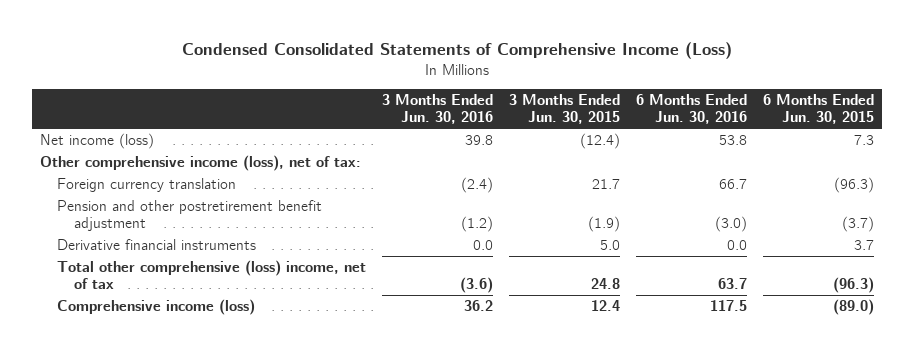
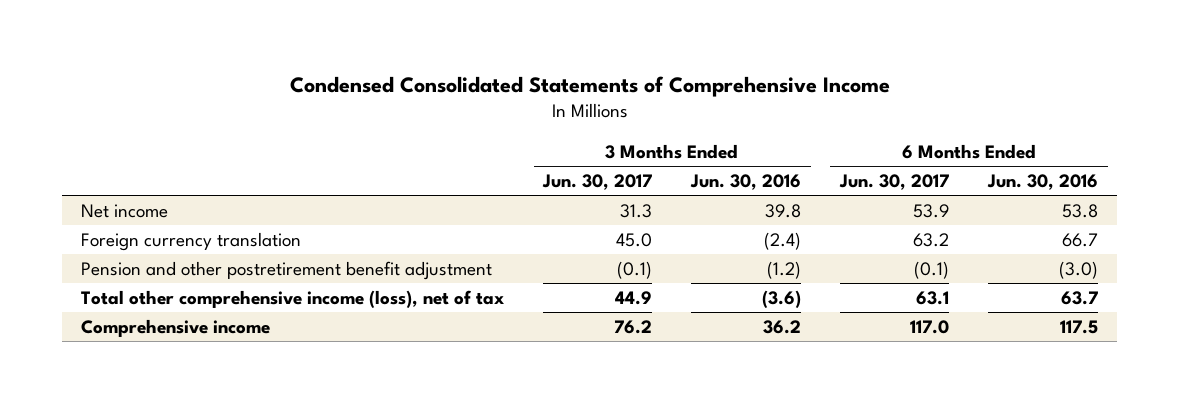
- Condensed Consolidated Statements of Comprehensive Income (Loss)
+ Condensed Consolidated Statements of Comprehensive Income
- | 3 Months Ended Jun. 30, 2016 | 3 Months Ended Jun. 30, 2015 | 6 Months Ended Jun. 30, 2016 | 6 Months Ended Jun. 30, 2015
+ | 3 Months Ended Jun. 30, 2017 | 3 Months Ended Jun. 30, 2016 | 6 Months Ended Jun. 30, 2017 | 6 Months Ended Jun. 30, 2016
- Net income (loss) | 39.8 | (12.4) | 53.8 | 7.3
- Other comprehensive income (loss), net of tax:
+ Net income | 31.3 | 39.8 | 53.9 | 53.8
- Derivative financial instruments | 0.0 | 5.0 | 0.0 | 3.7
- Total other comprehensive (loss) income, net of tax | (3.6) | 24.8 | 63.7 | (96.3)
- Comprehensive income (loss) | 36.2 | 12.4 | 117.5 | (89.0)
+ Total other comprehensive income (loss), net of tax | 44.9 | (3.6) | 63.1 | 63.7
+ Comprehensive income | 76.2 | 36.2 | 117.0 | 117.5

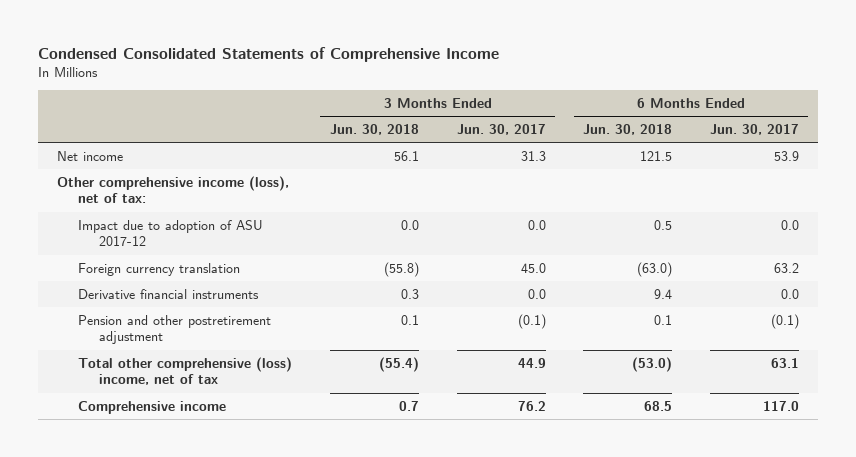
- | 3 Months Ended Jun. 30, 2017 | 3 Months Ended Jun. 30, 2016 | 6 Months Ended Jun. 30, 2017 | 6 Months Ended Jun. 30, 2016
+ | 3 Months Ended Jun. 30, 2018 | 3 Months Ended Jun. 30, 2017 | 6 Months Ended Jun. 30, 2018 | 6 Months Ended Jun. 30, 2017
+ Other comprehensive income (loss), net of tax:
+ Impact due to adoption of ASU 2017-12 | 0.0 | 0.0 | 0.5 | 0.0
- Pension and other postretirement benefit adjustment | (0.1) | (1.2) | (0.1) | (3.0)
- Total other comprehensive income (loss), net of tax | 44.9 | (3.6) | 63.1 | 63.7
+ Derivative financial instruments | 0.3 | 0.0 | 9.4 | 0.0
+ Pension and other postretirement adjustment | 0.1 | (0.1) | 0.1 | (0.1)
+ Total other comprehensive (loss) income, net of tax | (55.4) | 44.9 | (53.0) | 63.1

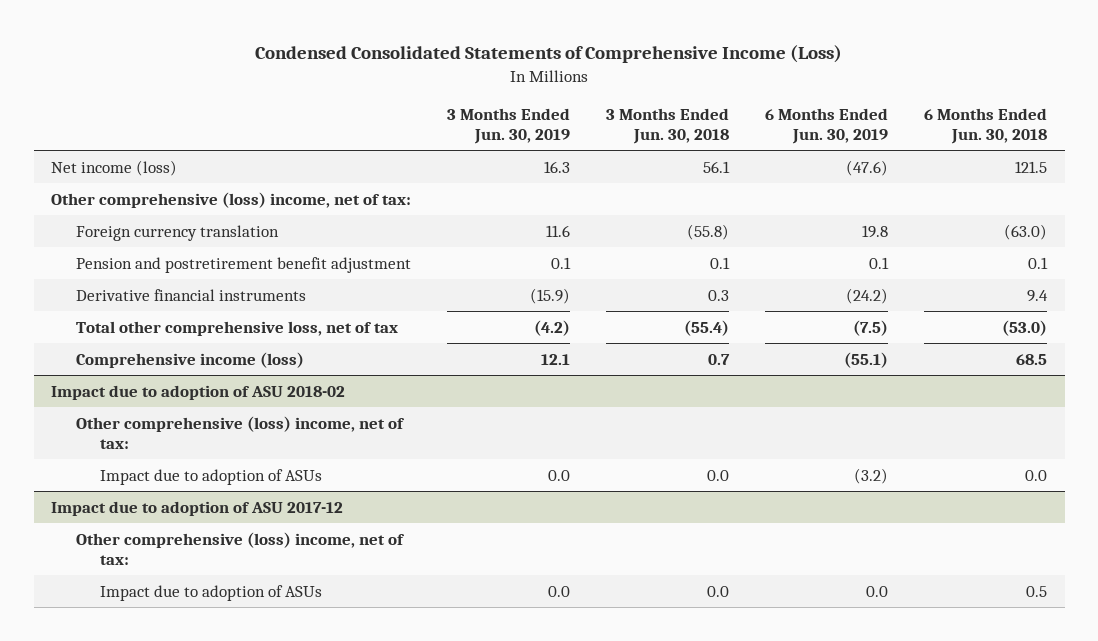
- Condensed Consolidated Statements of Comprehensive Income
+ Condensed Consolidated Statements of Comprehensive Income (Loss)
- | 3 Months Ended Jun. 30, 2018 | 3 Months Ended Jun. 30, 2017 | 6 Months Ended Jun. 30, 2018 | 6 Months Ended Jun. 30, 2017
+ | 3 Months Ended Jun. 30, 2019 | 3 Months Ended Jun. 30, 2018 | 6 Months Ended Jun. 30, 2019 | 6 Months Ended Jun. 30, 2018
- Net income | 56.1 | 31.3 | 121.5 | 53.9
- Other comprehensive income (loss), net of tax:
- Impact due to adoption of ASU 2017-12 | 0.0 | 0.0 | 0.5 | 0.0
+ Net income (loss) | 16.3 | 56.1 | (47.6) | 121.5
+ Other comprehensive (loss) income, net of tax:
+ Pension and postretirement benefit adjustment | 0.1 | 0.1 | 0.1 | 0.1
- Pension and other postretirement adjustment | 0.1 | (0.1) | 0.1 | (0.1)
- Total other comprehensive (loss) income, net of tax | (55.4) | 44.9 | (53.0) | 63.1
- Comprehensive income | 0.7 | 76.2 | 68.5 | 117.0
+ Total other comprehensive loss, net of tax | (4.2) | (55.4) | (7.5) | (53.0)
+ Comprehensive income (loss) | 12.1 | 0.7 | (55.1) | 68.5
+ Impact due to adoption of ASU 2018-02
+ Other comprehensive (loss) income, net of tax:
+ Impact due to adoption of ASUs | 0.0 | 0.0 | (3.2) | 0.0
+ Impact due to adoption of ASU 2017-12
+ Other comprehensive (loss) income, net of tax:
+ Impact due to adoption of ASUs | 0.0 | 0.0 | 0.0 | 0.5

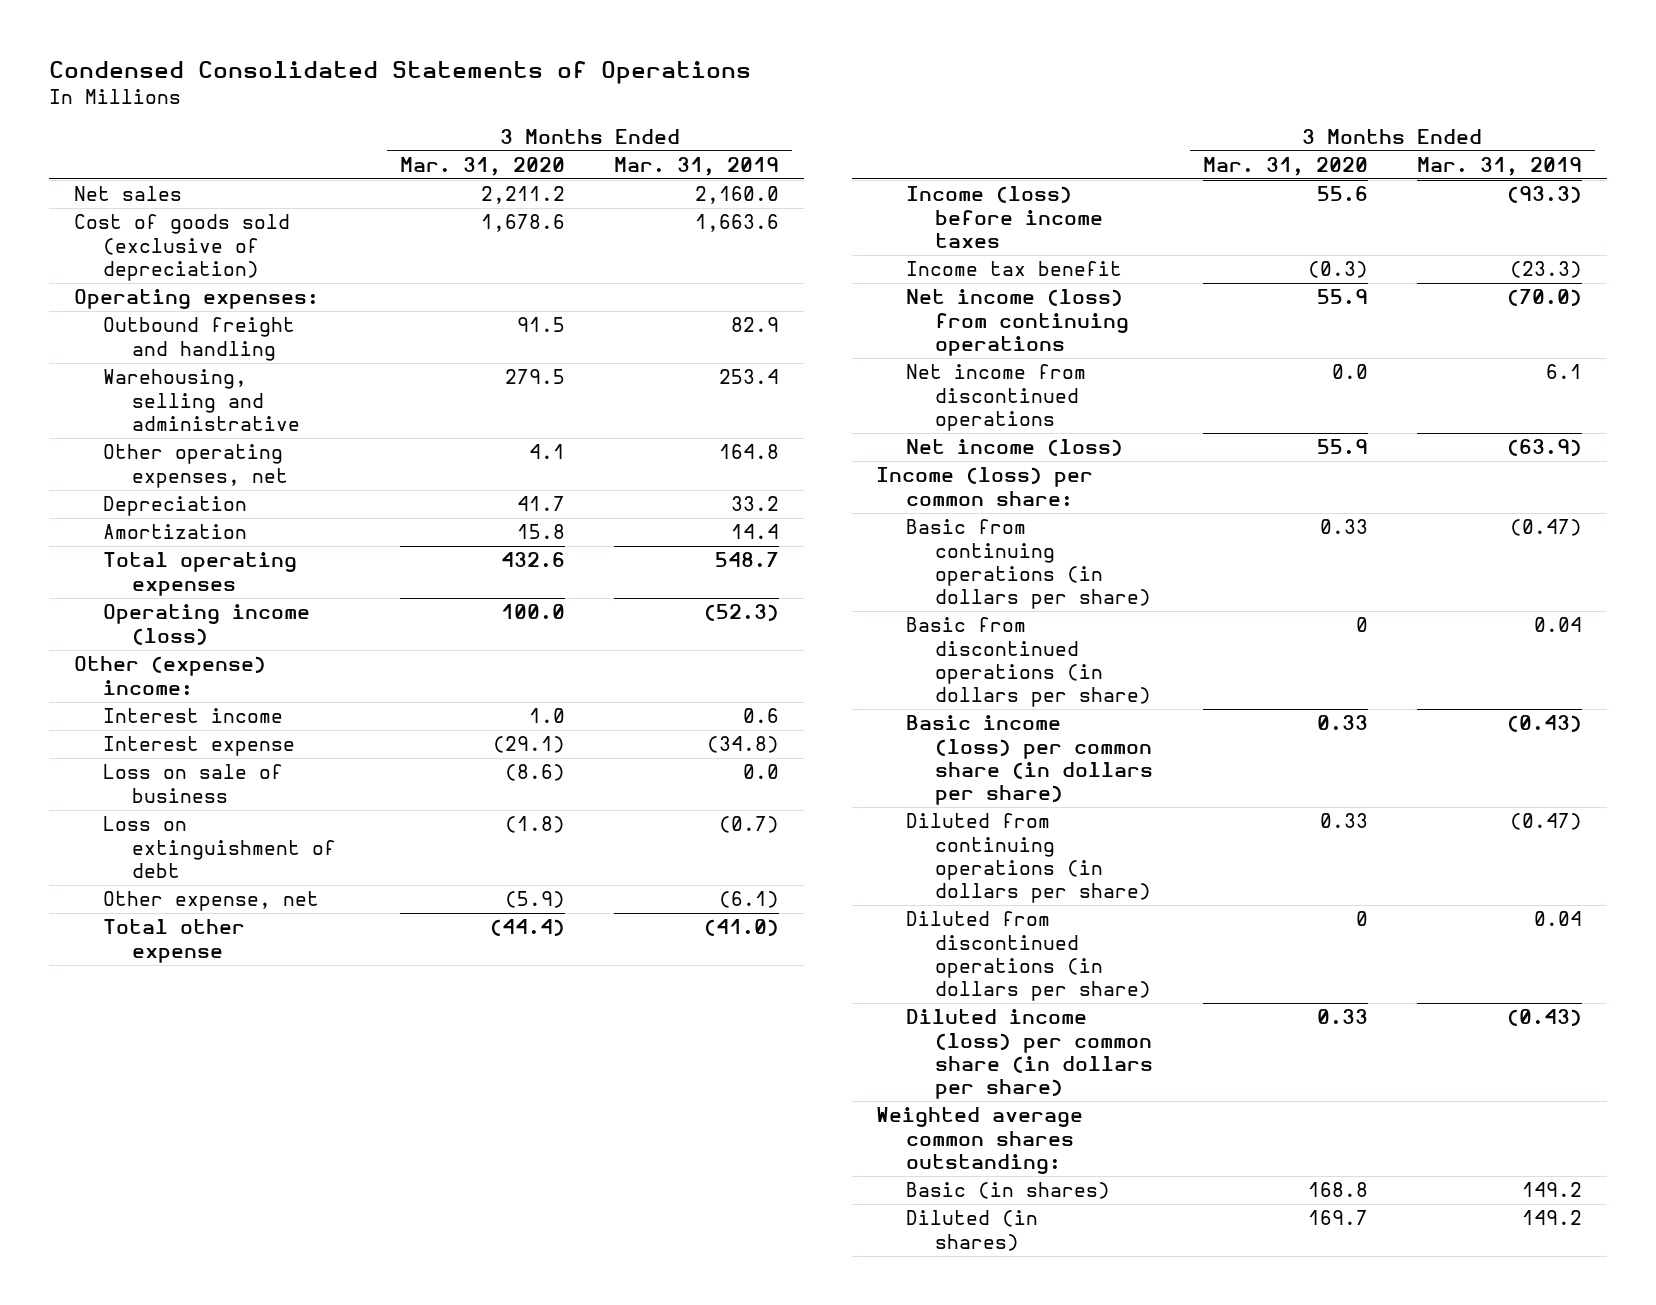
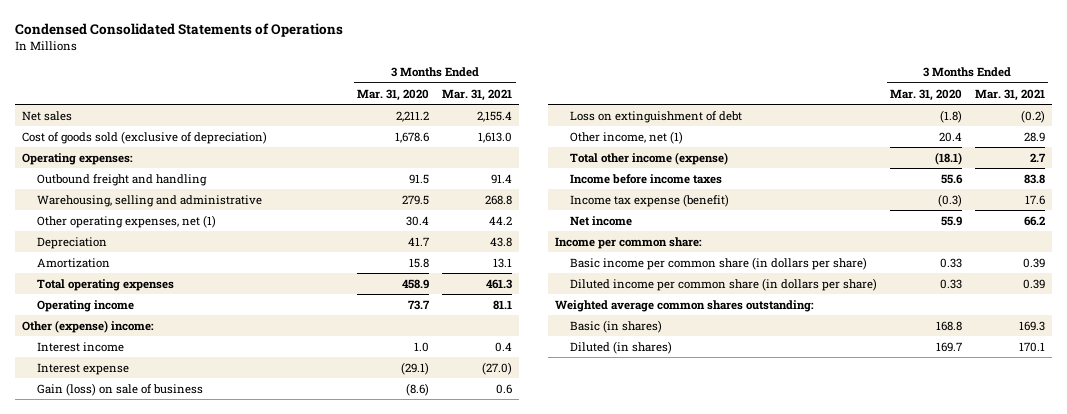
- | 3 Months Ended Mar. 31, 2020 | 3 Months Ended Mar. 31, 2019
+ | 3 Months Ended Mar. 31, 2020 | 3 Months Ended Mar. 31, 2021
- Other operating expenses, net | 4.1 | 164.8
+ Other operating expenses, net (1) | 30.4 | 44.2
- Total operating expenses | 432.6 | 548.7
- Operating income (loss) | 100.0 | (52.3)
+ Total operating expenses | 458.9 | 461.3
+ Operating income | 73.7 | 81.1
- Loss on sale of business | (8.6) | 0.0
+ Gain (loss) on sale of business | (8.6) | 0.6
- Other expense, net | (5.9) | (6.1)
- Total other expense | (44.4) | (41.0)
- Income (loss) before income taxes | 55.6 | (93.3)
- Income tax benefit | (0.3) | (23.3)
- Net income (loss) from continuing operations | 55.9 | (70.0)
- Net income from discontinued operations | 0.0 | 6.1
- Net income (loss) | 55.9 | (63.9)
- Income (loss) per common share:
- Basic from continuing operations (in dollars per share) | 0.33 | (0.47)
- Basic from discontinued operations (in dollars per share) | 0 | 0.04
- Basic income (loss) per common share (in dollars per share) | 0.33 | (0.43)
- Diluted from continuing operations (in dollars per share) | 0.33 | (0.47)
- Diluted from discontinued operations (in dollars per share) | 0 | 0.04
- Diluted income (loss) per common share (in dollars per share) | 0.33 | (0.43)
+ Other income, net (1) | 20.4 | 28.9
+ Total other income (expense) | (18.1) | 2.7
+ Income before income taxes | 55.6 | 83.8
+ Income tax expense (benefit) | (0.3) | 17.6
+ Net income | 55.9 | 66.2
+ Income per common share:
+ Basic income per common share (in dollars per share) | 0.33 | 0.39
+ Diluted income per common share (in dollars per share) | 0.33 | 0.39

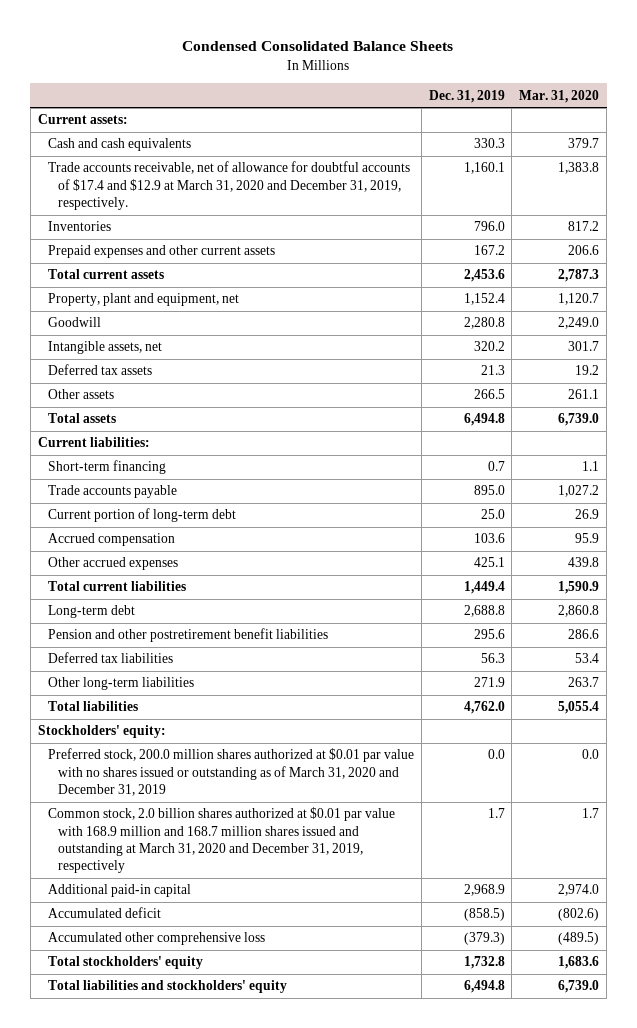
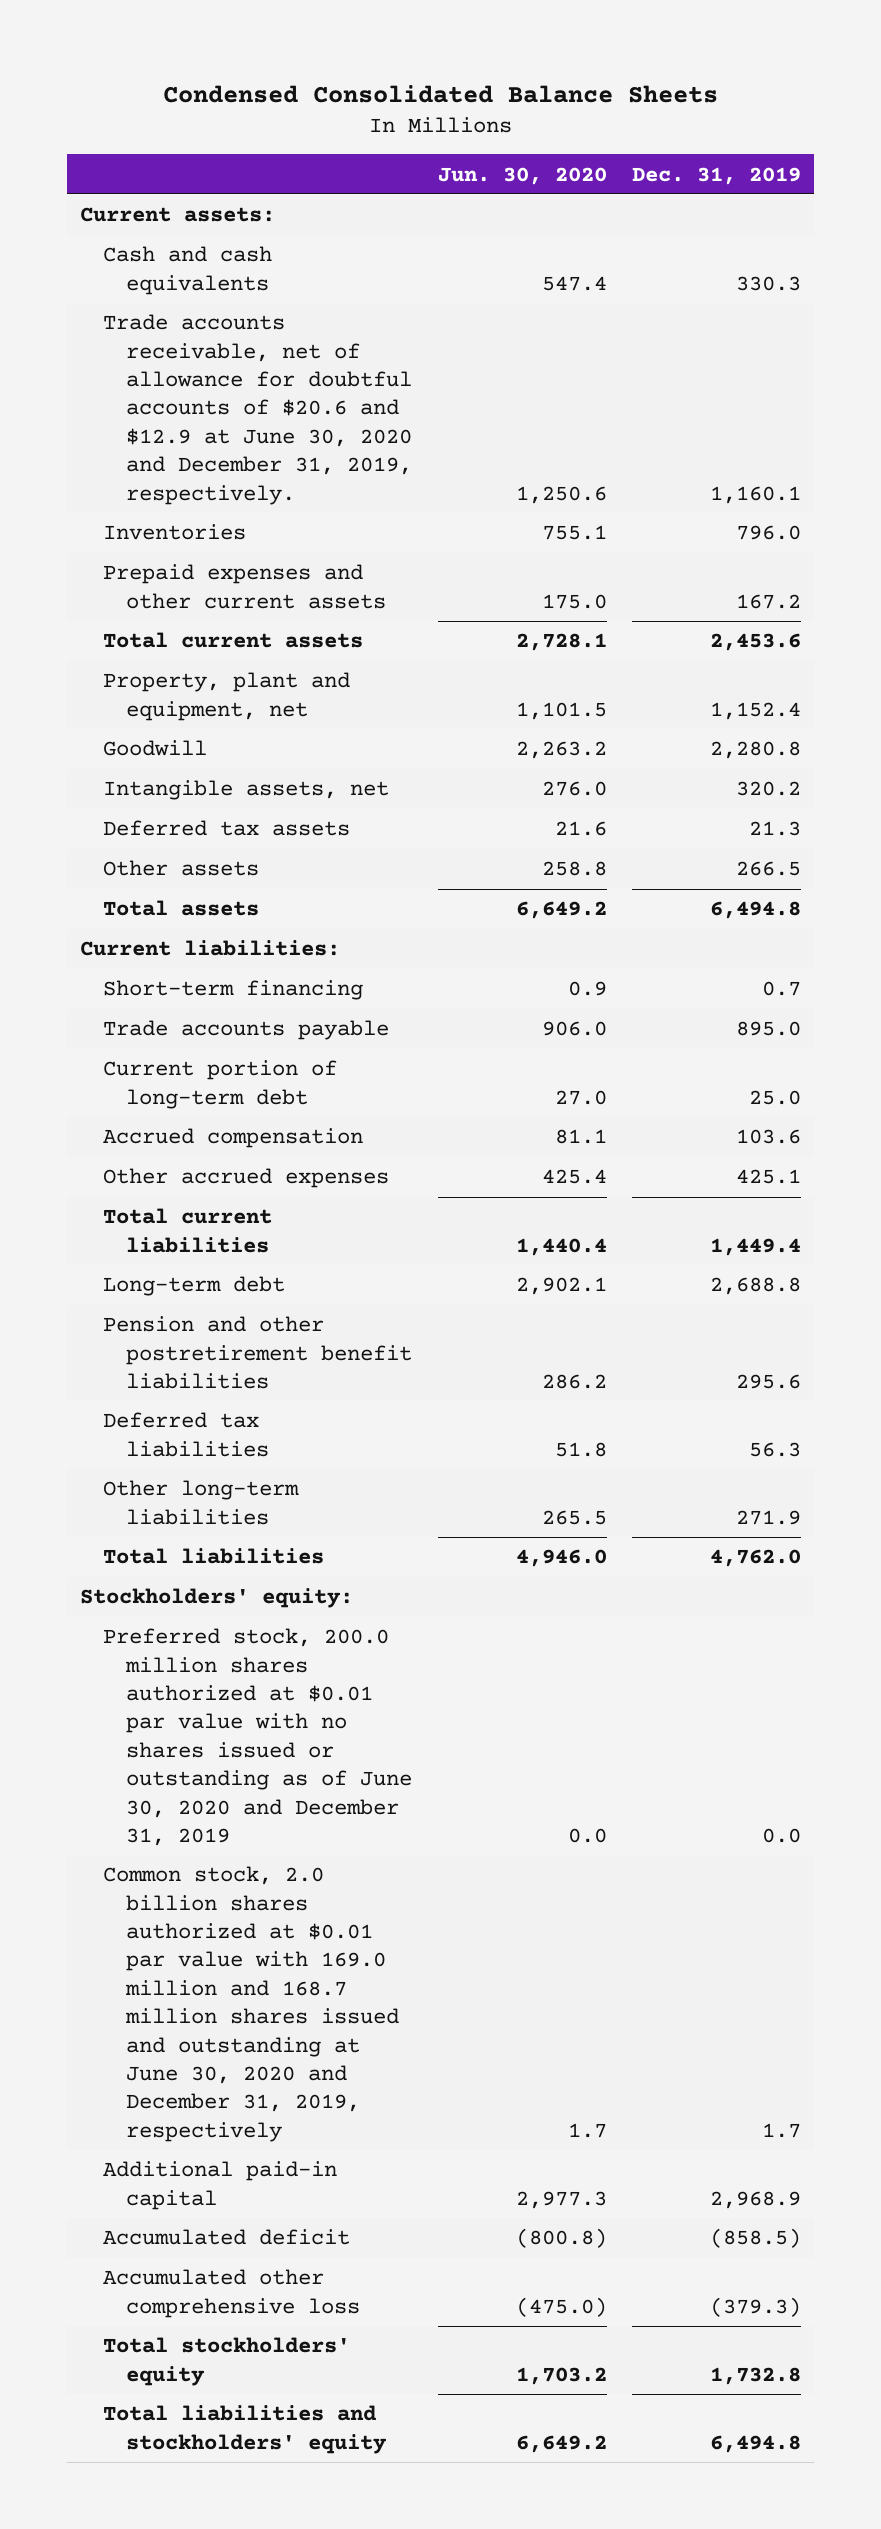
- | Dec. 31, 2019 | Mar. 31, 2020
+ | Jun. 30, 2020 | Dec. 31, 2019
- Trade accounts receivable, net of allowance for doubtful accounts of $17.4 and $12.9 at March 31, 2020 and December 31, 2019, respectively. | 1,160.1 | 1,383.8
+ Trade accounts receivable, net of allowance for doubtful accounts of $20.6 and $12.9 at June 30, 2020 and December 31, 2019, respectively. | 1,250.6 | 1,160.1
- Preferred stock, 200.0 million shares authorized at $0.01 par value with no shares issued or outstanding as of March 31, 2020 and December 31, 2019 | 0.0 | 0.0
- Common stock, 2.0 billion shares authorized at $0.01 par value with 168.9 million and 168.7 million shares issued and outstanding at March 31, 2020 and December 31, 2019, respectively | 1.7 | 1.7
+ Preferred stock, 200.0 million shares authorized at $0.01 par value with no shares issued or outstanding as of June 30, 2020 and December 31, 2019 | 0.0 | 0.0
+ Common stock, 2.0 billion shares authorized at $0.01 par value with 169.0 million and 168.7 million shares issued and outstanding at June 30, 2020 and December 31, 2019, respectively | 1.7 | 1.7

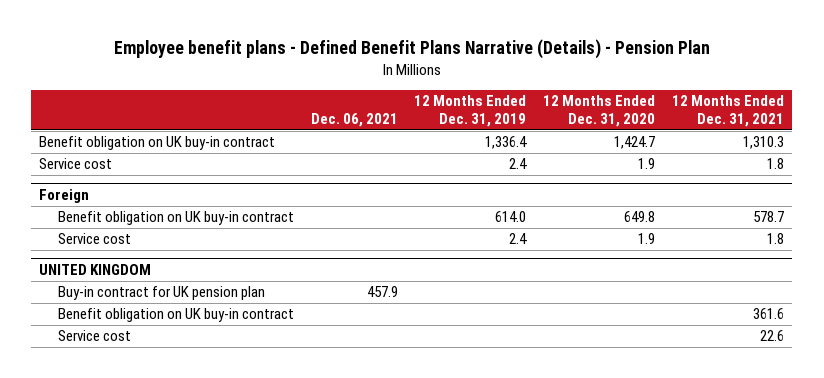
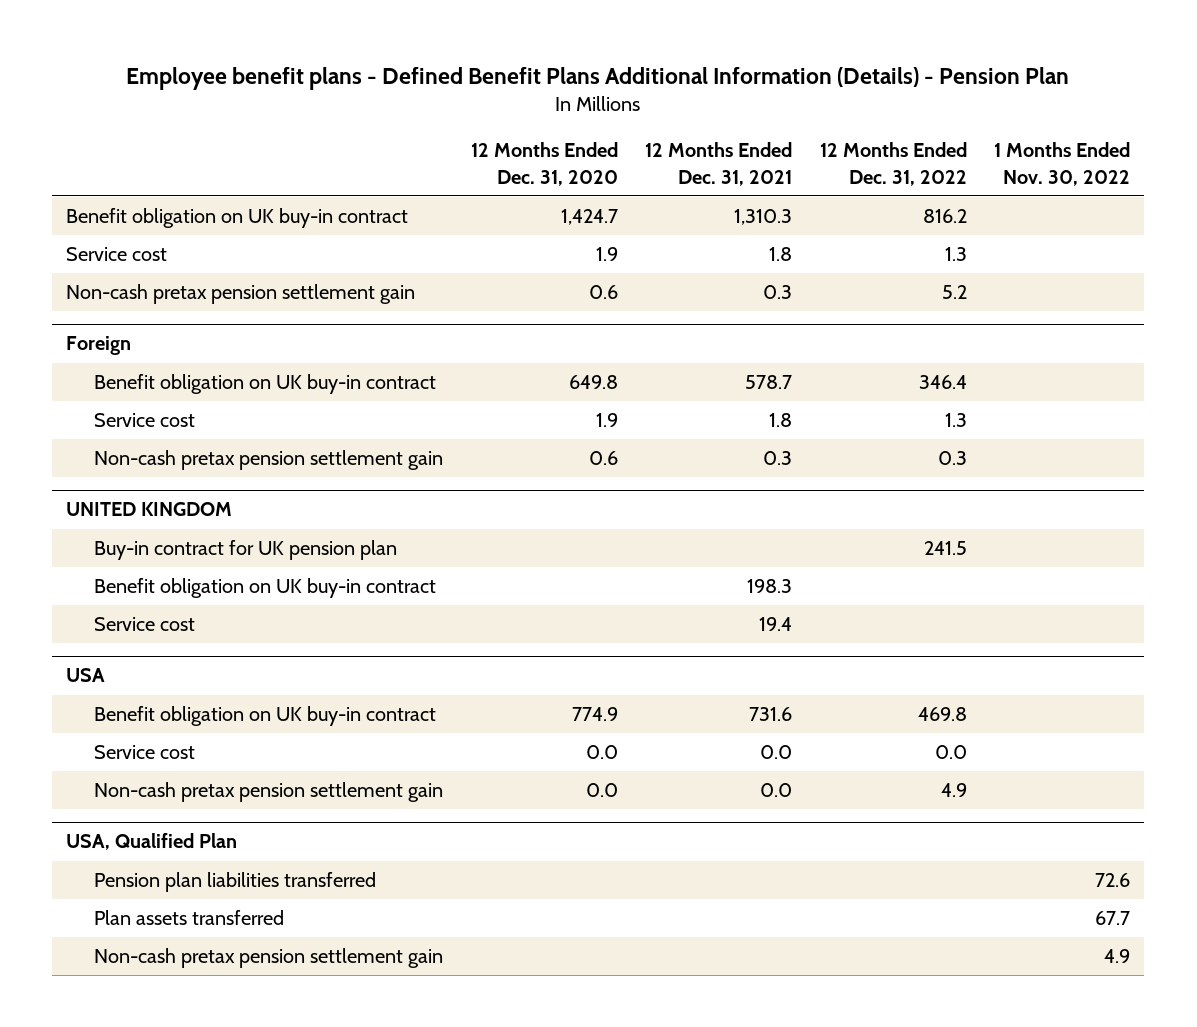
- Employee benefit plans - Defined Benefit Plans Narrative (Details) - Pension Plan
+ Employee benefit plans - Defined Benefit Plans Additional Information (Details) - Pension Plan
- | Dec. 06, 2021 | 12 Months Ended Dec. 31, 2019 | 12 Months Ended Dec. 31, 2020 | 12 Months Ended Dec. 31, 2021
+ | 12 Months Ended Dec. 31, 2020 | 12 Months Ended Dec. 31, 2021 | 12 Months Ended Dec. 31, 2022 | 1 Months Ended Nov. 30, 2022
+ Non-cash pretax pension settlement gain | 0.6 | 0.3 | 5.2 |
@ Foreign
+ Non-cash pretax pension settlement gain | 0.6 | 0.3 | 0.3 |
@ UNITED KINGDOM
- Benefit obligation on UK buy-in contract | | | | 361.6
- Service cost | | | | 22.6
+ Benefit obligation on UK buy-in contract | | 198.3 | |
+ Service cost | | 19.4 | |
+ USA
+ Benefit obligation on UK buy-in contract | 774.9 | 731.6 | 469.8 |
+ Service cost | 0.0 | 0.0 | 0.0 |
+ Non-cash pretax pension settlement gain | 0.0 | 0.0 | 4.9 |
+ USA, Qualified Plan
+ Pension plan liabilities transferred | | | | 72.6
+ Plan assets transferred | | | | 67.7
+ Non-cash pretax pension settlement gain | | | | 4.9

